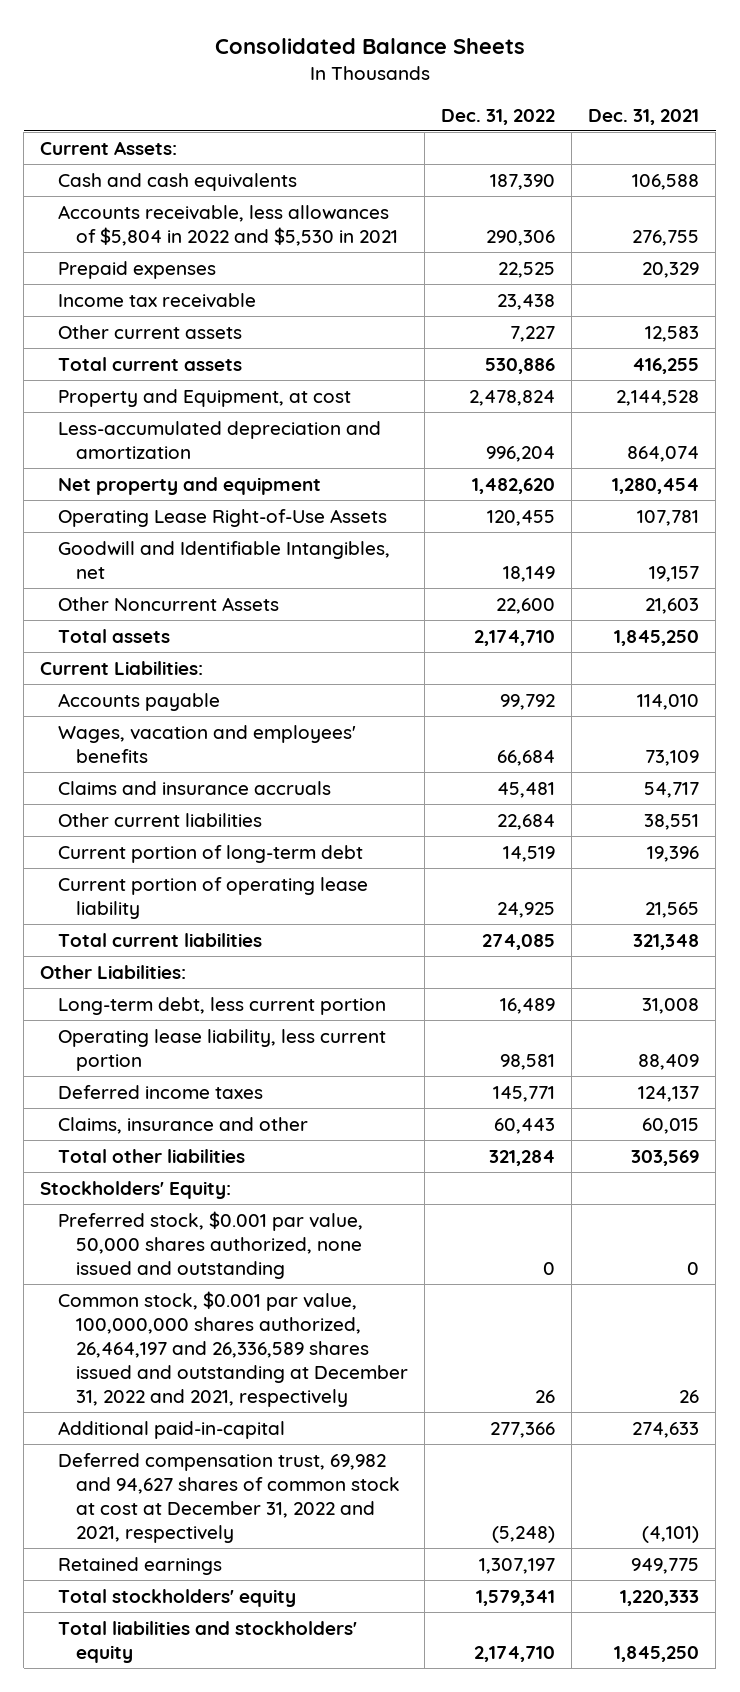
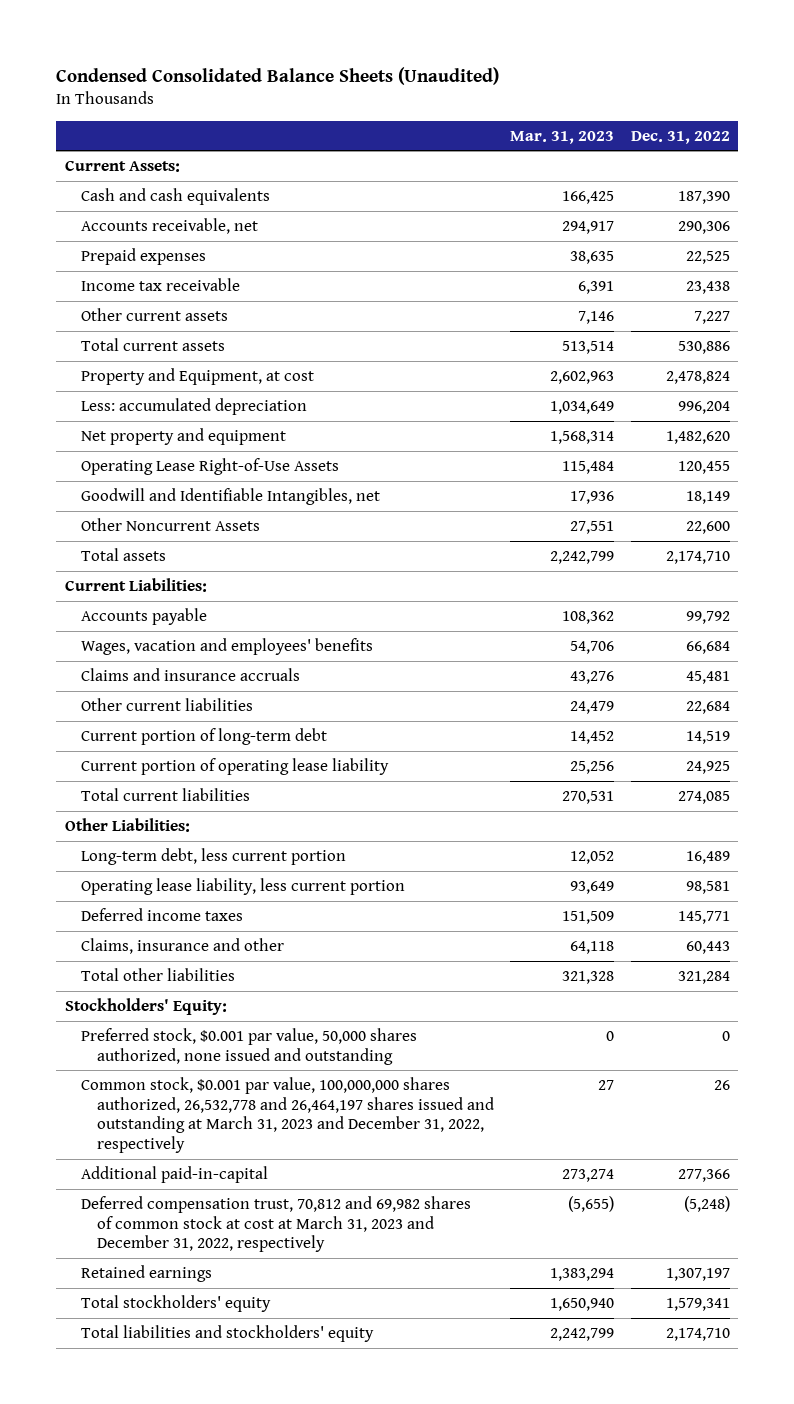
- Consolidated Balance Sheets
+ Condensed Consolidated Balance Sheets (Unaudited)
- | Dec. 31, 2022 | Dec. 31, 2021
+ | Mar. 31, 2023 | Dec. 31, 2022
- Accounts receivable, less allowances of $5,804 in 2022 and $5,530 in 2021 | 290,306 | 276,755
+ Accounts receivable, net | 294,917 | 290,306
- Less-accumulated depreciation and amortization | 996,204 | 864,074
+ Less: accumulated depreciation | 1,034,649 | 996,204
- Common stock, $0.001 par value, 100,000,000 shares authorized, 26,464,197 and 26,336,589 shares issued and outstanding at December 31, 2022 and 2021, respectively | 26 | 26
+ Common stock, $0.001 par value, 100,000,000 shares authorized, 26,532,778 and 26,464,197 shares issued and outstanding at March 31, 2023 and December 31, 2022, respectively | 27 | 26
- Deferred compensation trust, 69,982 and 94,627 shares of common stock at cost at December 31, 2022 and 2021, respectively | (5,248) | (4,101)
+ Deferred compensation trust, 70,812 and 69,982 shares of common stock at cost at March 31, 2023 and December 31, 2022, respectively | (5,655) | (5,248)

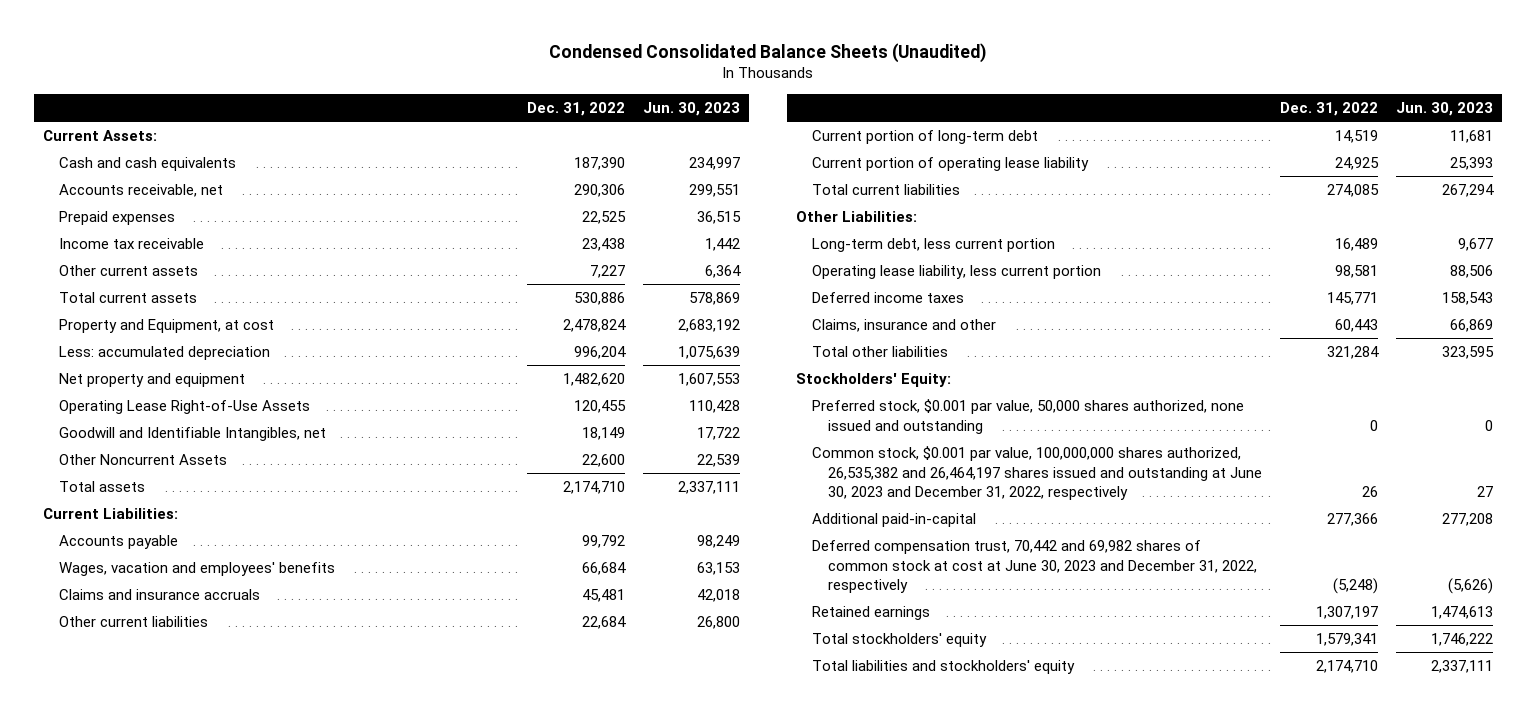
- | Mar. 31, 2023 | Dec. 31, 2022
+ | Dec. 31, 2022 | Jun. 30, 2023
- Common stock, $0.001 par value, 100,000,000 shares authorized, 26,532,778 and 26,464,197 shares issued and outstanding at March 31, 2023 and December 31, 2022, respectively | 27 | 26
+ Common stock, $0.001 par value, 100,000,000 shares authorized, 26,535,382 and 26,464,197 shares issued and outstanding at June 30, 2023 and December 31, 2022, respectively | 26 | 27
- Deferred compensation trust, 70,812 and 69,982 shares of common stock at cost at March 31, 2023 and December 31, 2022, respectively | (5,655) | (5,248)
+ Deferred compensation trust, 70,442 and 69,982 shares of common stock at cost at June 30, 2023 and December 31, 2022, respectively | (5,248) | (5,626)

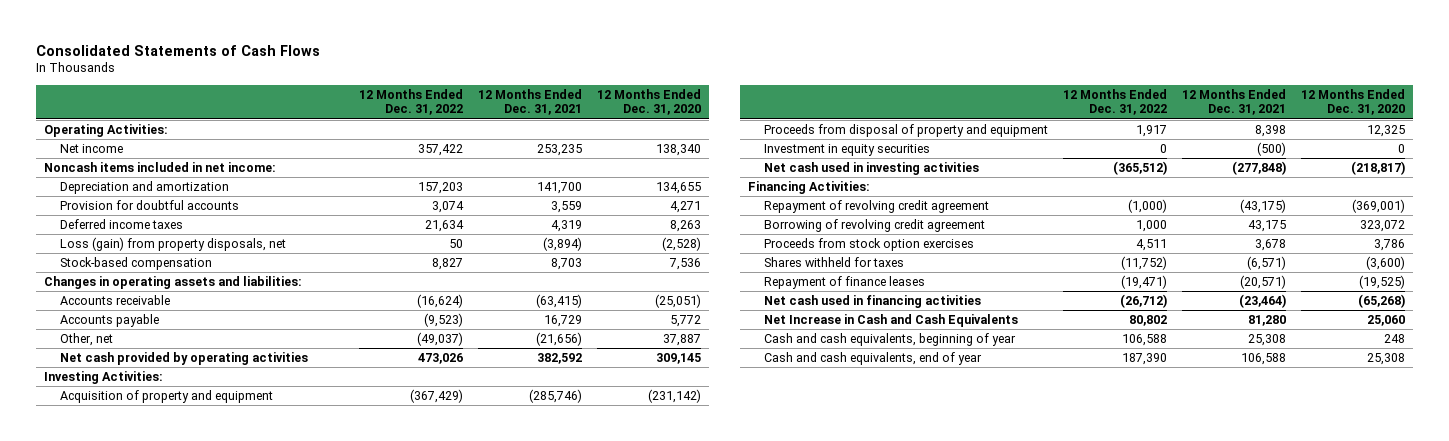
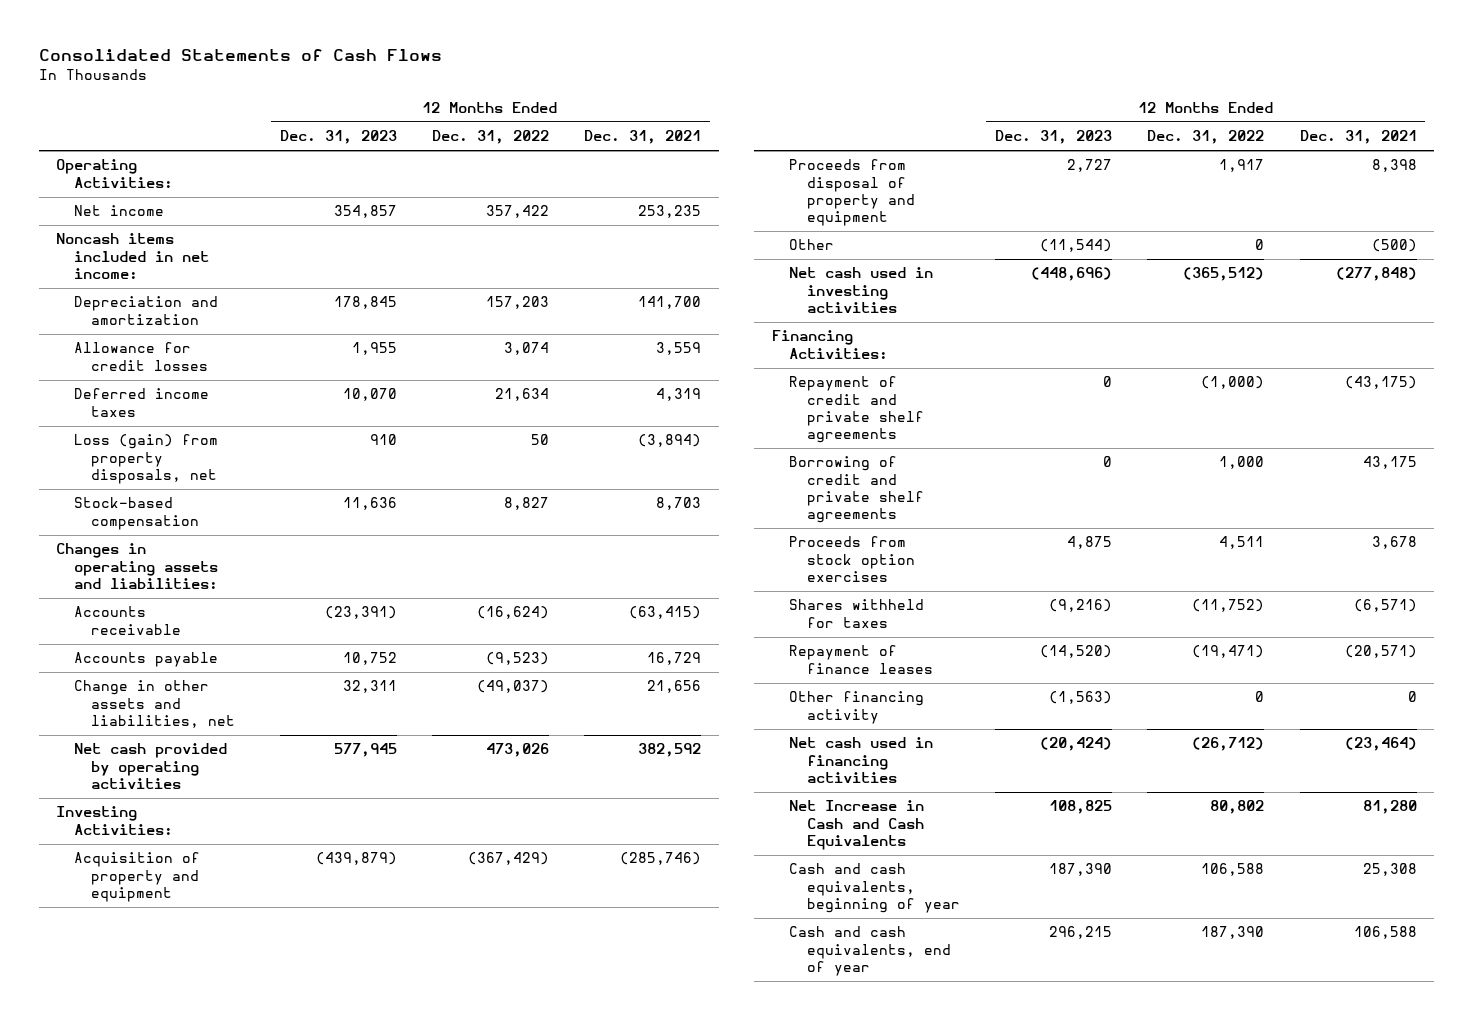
- | 12 Months Ended Dec. 31, 2022 | 12 Months Ended Dec. 31, 2021 | 12 Months Ended Dec. 31, 2020
+ | 12 Months Ended Dec. 31, 2023 | 12 Months Ended Dec. 31, 2022 | 12 Months Ended Dec. 31, 2021
- Provision for doubtful accounts | 3,074 | 3,559 | 4,271
+ Allowance for credit losses | 1,955 | 3,074 | 3,559
- Other, net | (49,037) | (21,656) | 37,887
+ Change in other assets and liabilities, net | 32,311 | (49,037) | 21,656
- Investment in equity securities | 0 | (500) | 0
+ Other | (11,544) | 0 | (500)
- Repayment of revolving credit agreement | (1,000) | (43,175) | (369,001)
- Borrowing of revolving credit agreement | 1,000 | 43,175 | 323,072
+ Repayment of credit and private shelf agreements | 0 | (1,000) | (43,175)
+ Borrowing of credit and private shelf agreements | 0 | 1,000 | 43,175
+ Other financing activity | (1,563) | 0 | 0

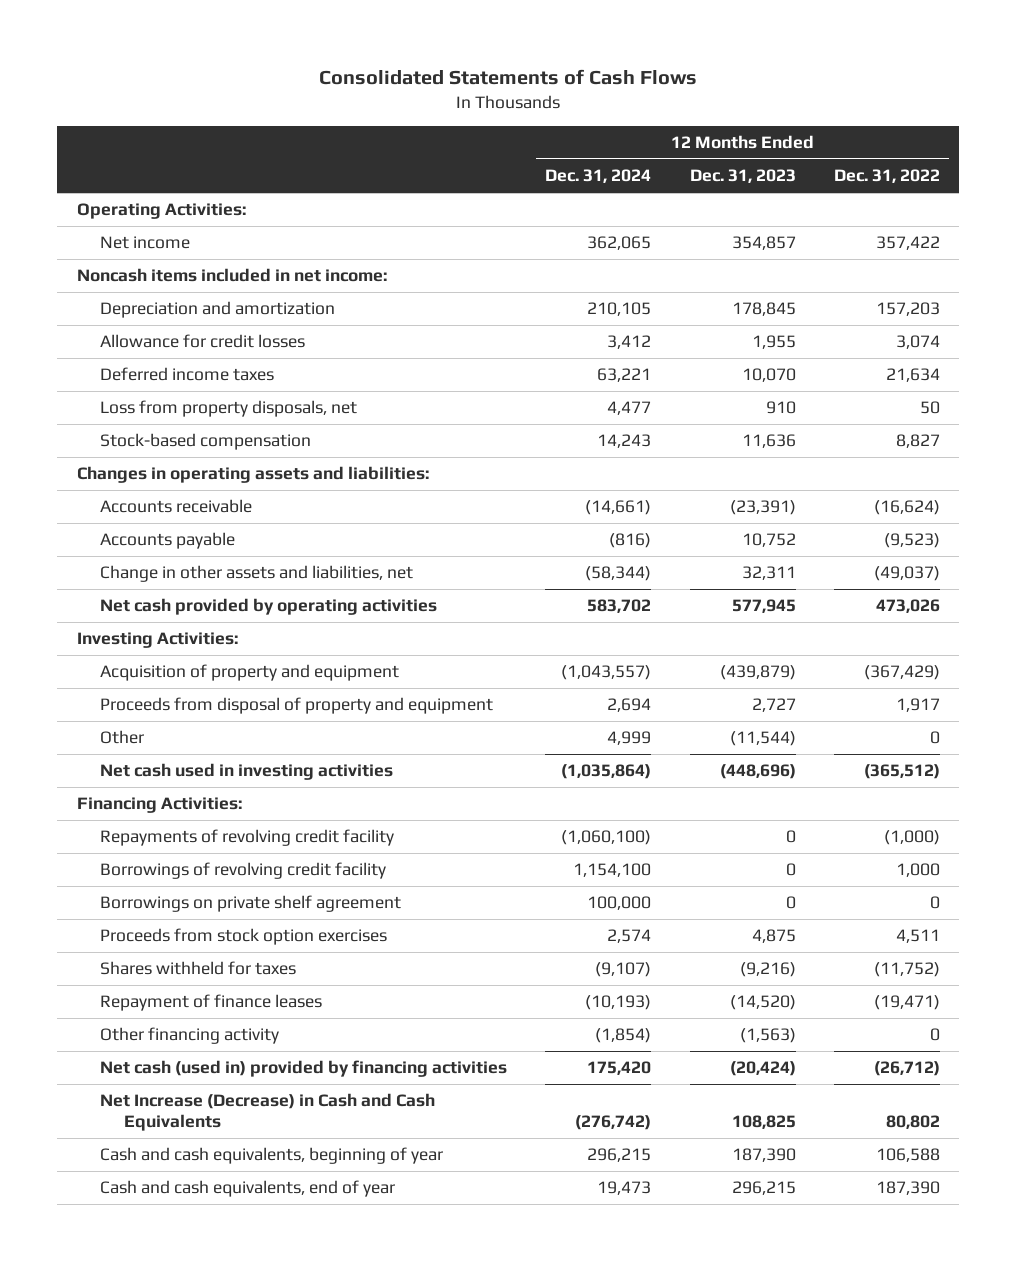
- | 12 Months Ended Dec. 31, 2023 | 12 Months Ended Dec. 31, 2022 | 12 Months Ended Dec. 31, 2021
+ | 12 Months Ended Dec. 31, 2024 | 12 Months Ended Dec. 31, 2023 | 12 Months Ended Dec. 31, 2022
- Loss (gain) from property disposals, net | 910 | 50 | (3,894)
+ Loss from property disposals, net | 4,477 | 910 | 50
- Repayment of credit and private shelf agreements | 0 | (1,000) | (43,175)
- Borrowing of credit and private shelf agreements | 0 | 1,000 | 43,175
+ Repayments of revolving credit facility | (1,060,100) | 0 | (1,000)
+ Borrowings of revolving credit facility | 1,154,100 | 0 | 1,000
+ Borrowings on private shelf agreement | 100,000 | 0 | 0
- Net cash used in financing activities | (20,424) | (26,712) | (23,464)
- Net Increase in Cash and Cash Equivalents | 108,825 | 80,802 | 81,280
+ Net cash (used in) provided by financing activities | 175,420 | (20,424) | (26,712)
+ Net Increase (Decrease) in Cash and Cash Equivalents | (276,742) | 108,825 | 80,802

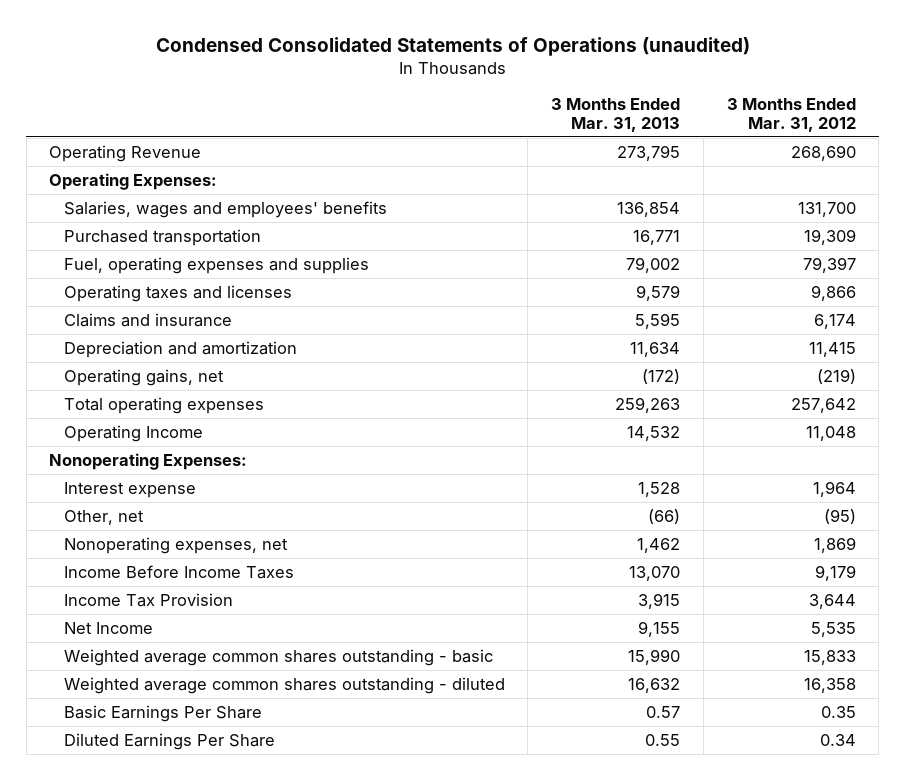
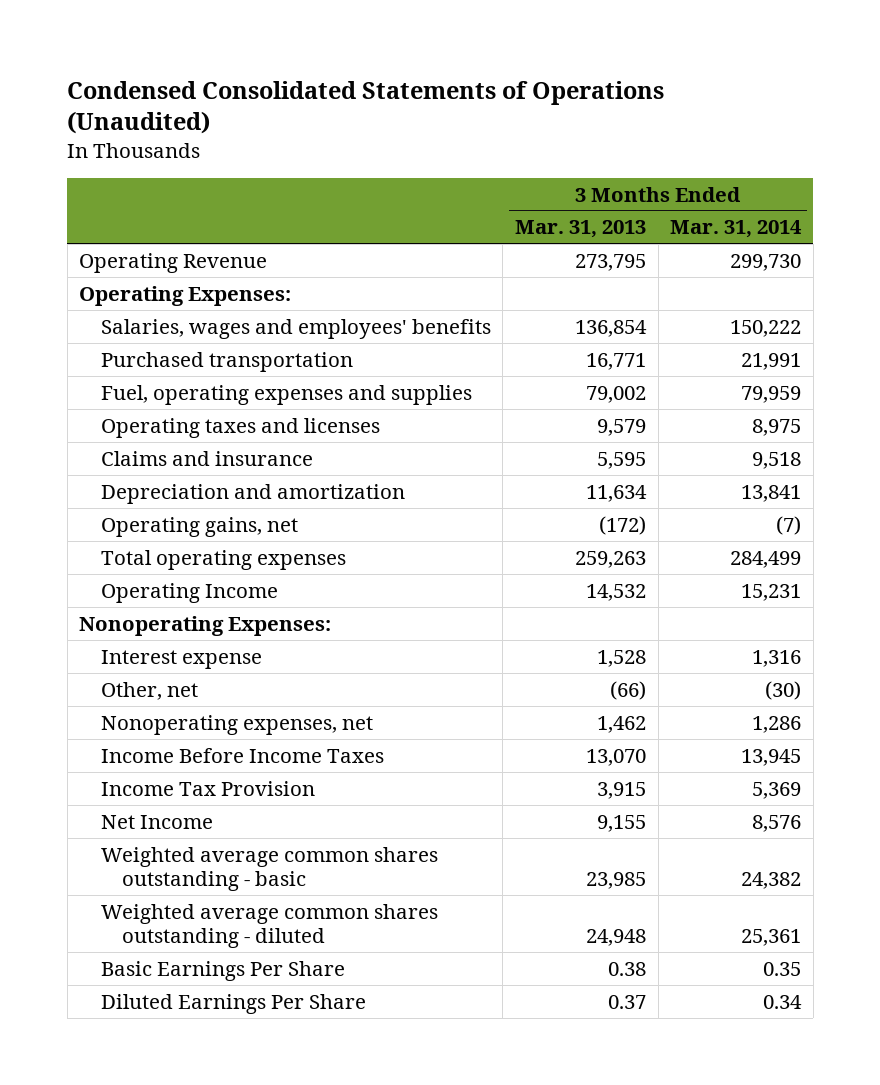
- Condensed Consolidated Statements of Operations (unaudited)
+ Condensed Consolidated Statements of Operations (Unaudited)
- | 3 Months Ended Mar. 31, 2013 | 3 Months Ended Mar. 31, 2012
+ | 3 Months Ended Mar. 31, 2013 | 3 Months Ended Mar. 31, 2014
- Weighted average common shares outstanding - basic | 15,990 | 15,833
- Weighted average common shares outstanding - diluted | 16,632 | 16,358
- Basic Earnings Per Share | 0.57 | 0.35
- Diluted Earnings Per Share | 0.55 | 0.34
+ Weighted average common shares outstanding - basic | 23,985 | 24,382
+ Weighted average common shares outstanding - diluted | 24,948 | 25,361
+ Basic Earnings Per Share | 0.38 | 0.35
+ Diluted Earnings Per Share | 0.37 | 0.34

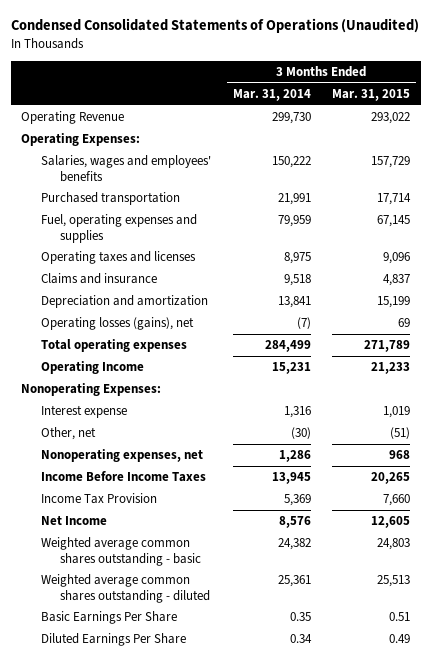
- | 3 Months Ended Mar. 31, 2013 | 3 Months Ended Mar. 31, 2014
+ | 3 Months Ended Mar. 31, 2014 | 3 Months Ended Mar. 31, 2015
- Operating gains, net | (172) | (7)
+ Operating losses (gains), net | (7) | 69

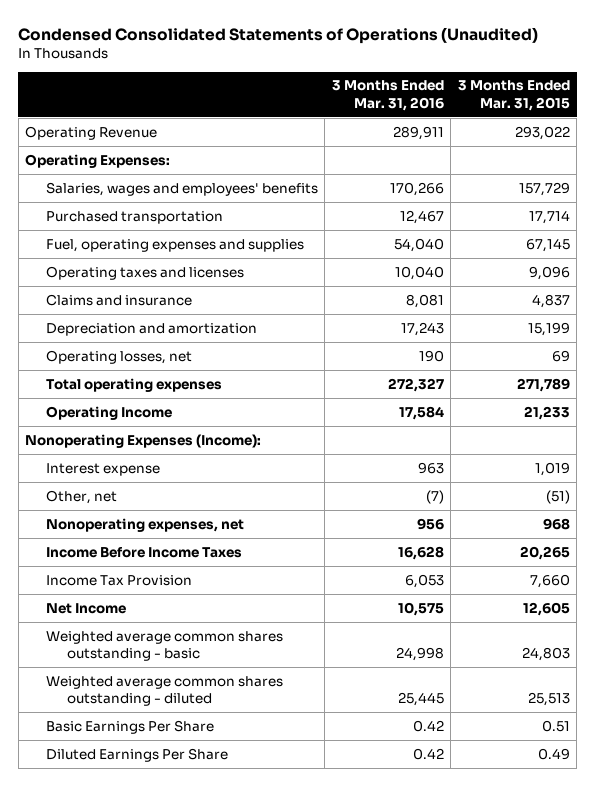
- | 3 Months Ended Mar. 31, 2014 | 3 Months Ended Mar. 31, 2015
+ | 3 Months Ended Mar. 31, 2016 | 3 Months Ended Mar. 31, 2015
- Operating losses (gains), net | (7) | 69
+ Operating losses, net | 190 | 69
- Nonoperating Expenses:
+ Nonoperating Expenses (Income):

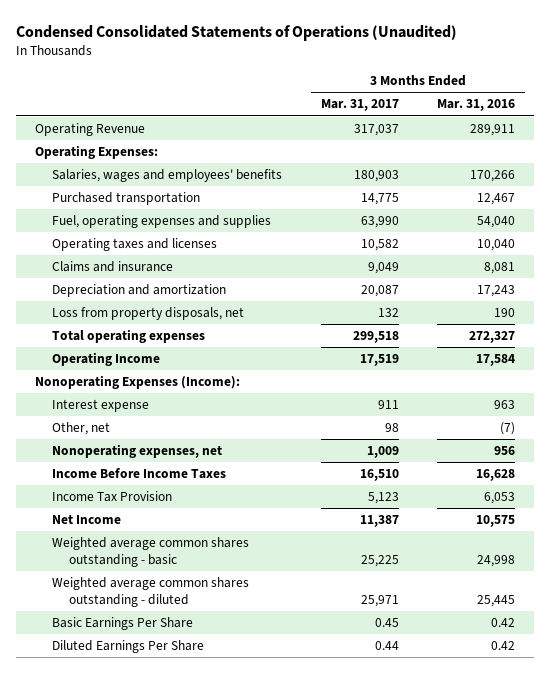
- | 3 Months Ended Mar. 31, 2016 | 3 Months Ended Mar. 31, 2015
+ | 3 Months Ended Mar. 31, 2017 | 3 Months Ended Mar. 31, 2016
- Operating losses, net | 190 | 69
+ Loss from property disposals, net | 132 | 190

